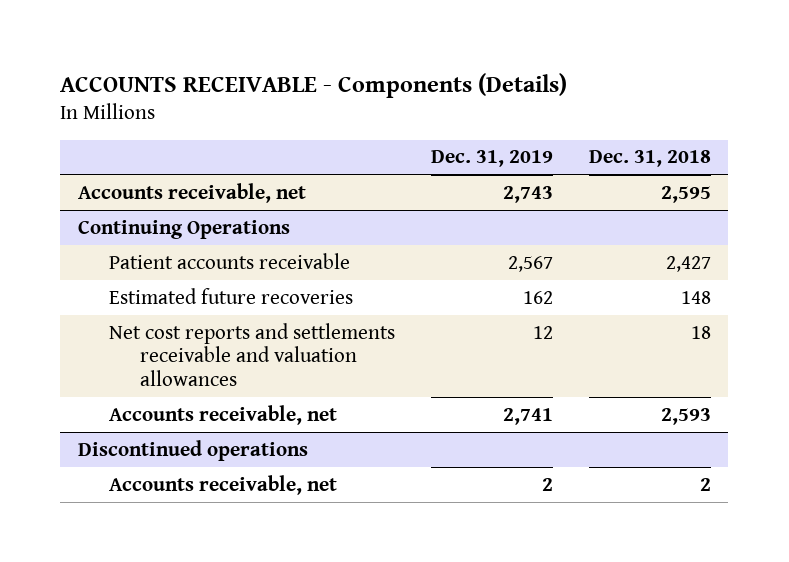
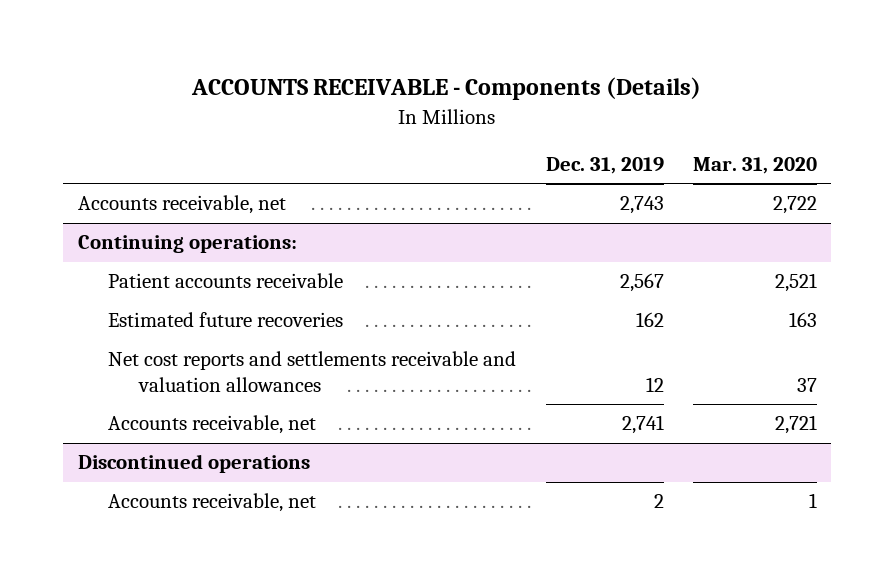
- | Dec. 31, 2019 | Dec. 31, 2018
+ | Dec. 31, 2019 | Mar. 31, 2020
- Continuing Operations
+ Continuing operations:

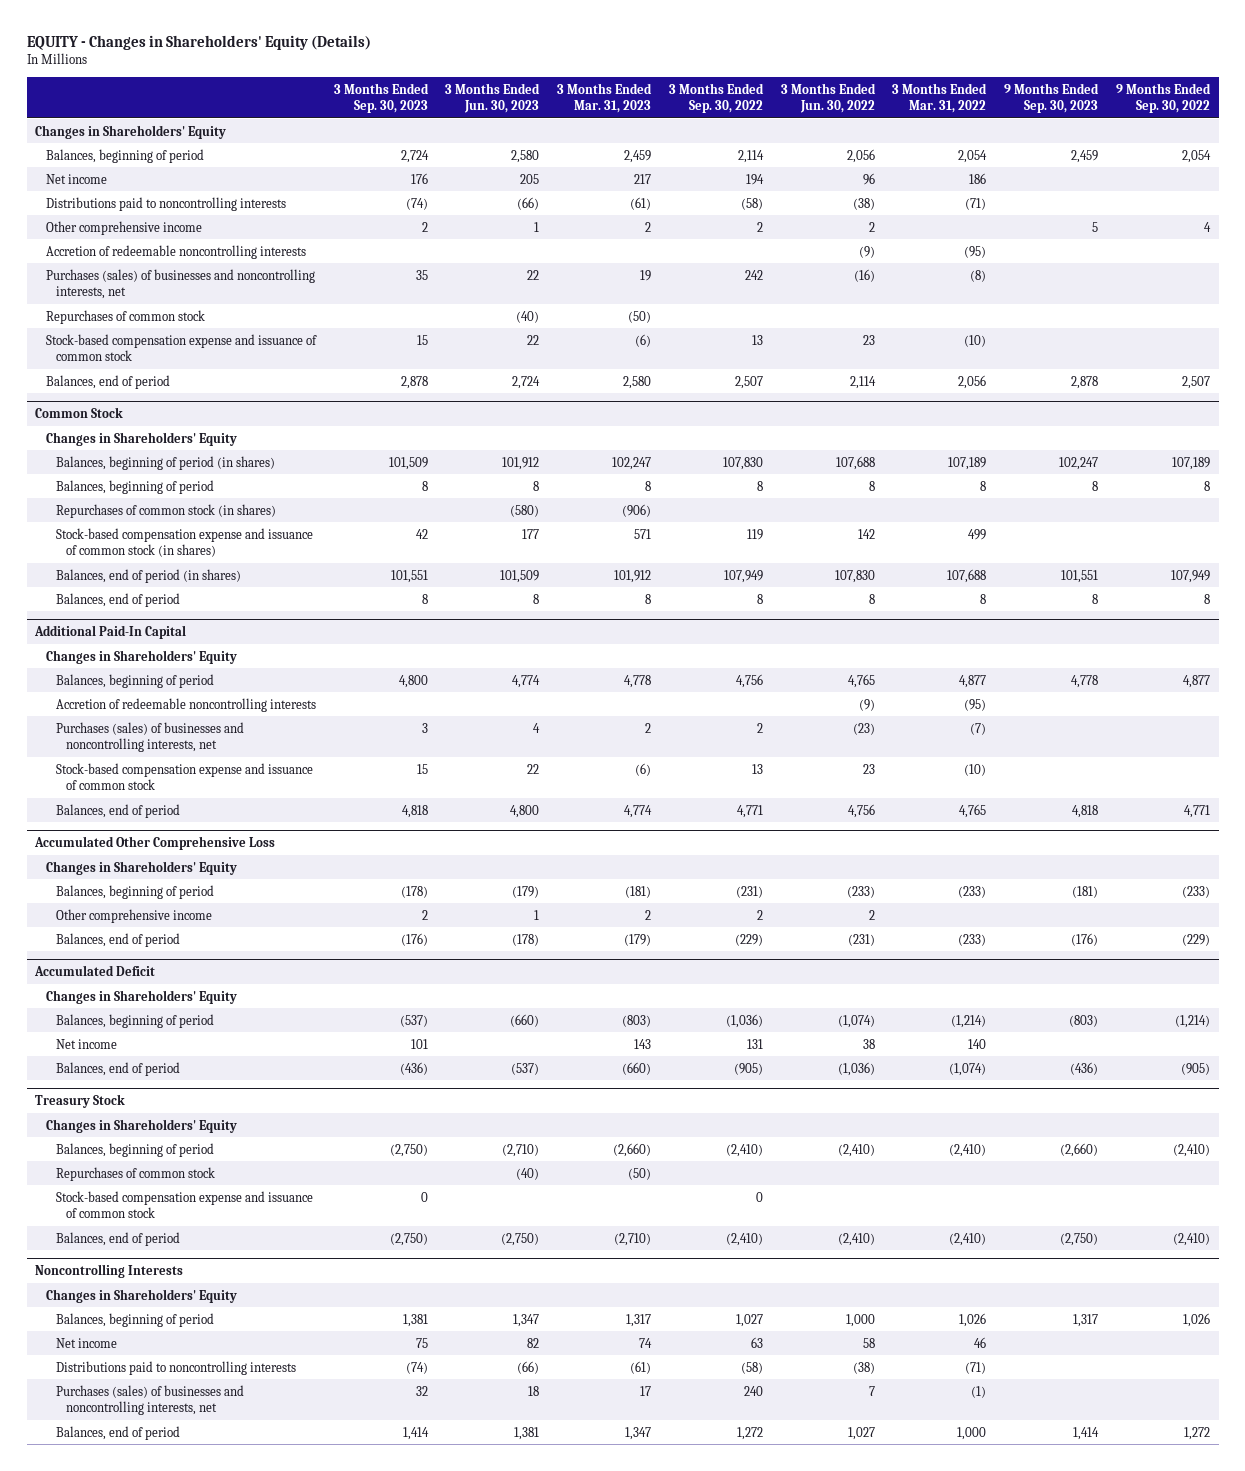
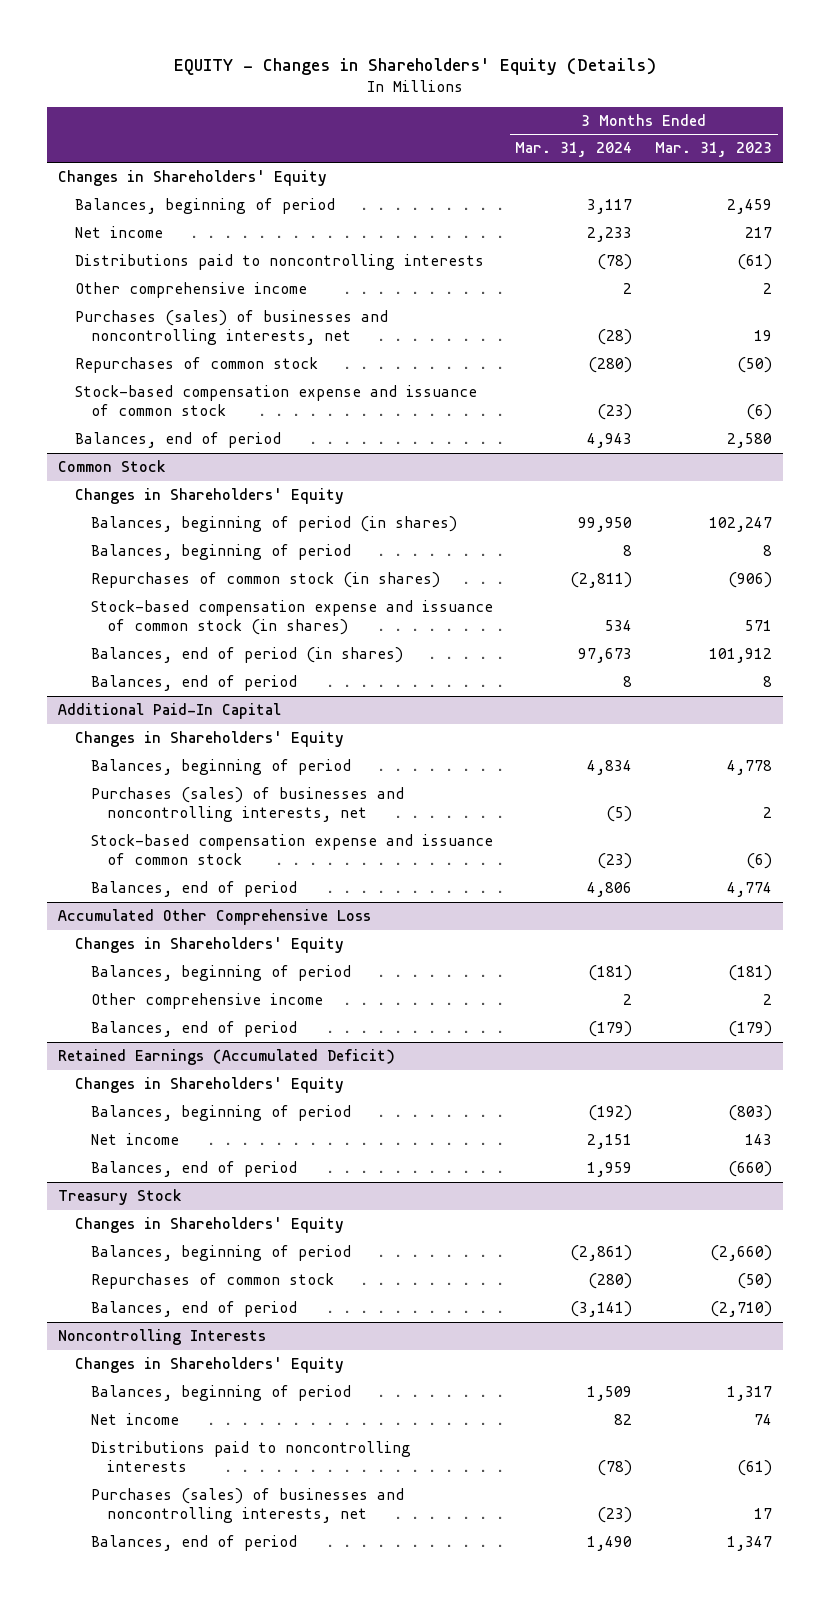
- | 3 Months Ended Sep. 30, 2023 | 3 Months Ended Jun. 30, 2023 | 3 Months Ended Mar. 31, 2023 | 3 Months Ended Sep. 30, 2022 | 3 Months Ended Jun. 30, 2022 | 3 Months Ended Mar. 31, 2022 | 9 Months Ended Sep. 30, 2023 | 9 Months Ended Sep. 30, 2022
+ | 3 Months Ended Mar. 31, 2024 | 3 Months Ended Mar. 31, 2023
- Accretion of redeemable noncontrolling interests | | | | | (9) | (95) | |
@ Additional Paid-In Capital
- Accretion of redeemable noncontrolling interests | | | | | (9) | (95) | |
- Accumulated Deficit
+ Retained Earnings (Accumulated Deficit)
@ Treasury Stock
- Stock-based compensation expense and issuance of common stock | 0 | | | 0 | | | |

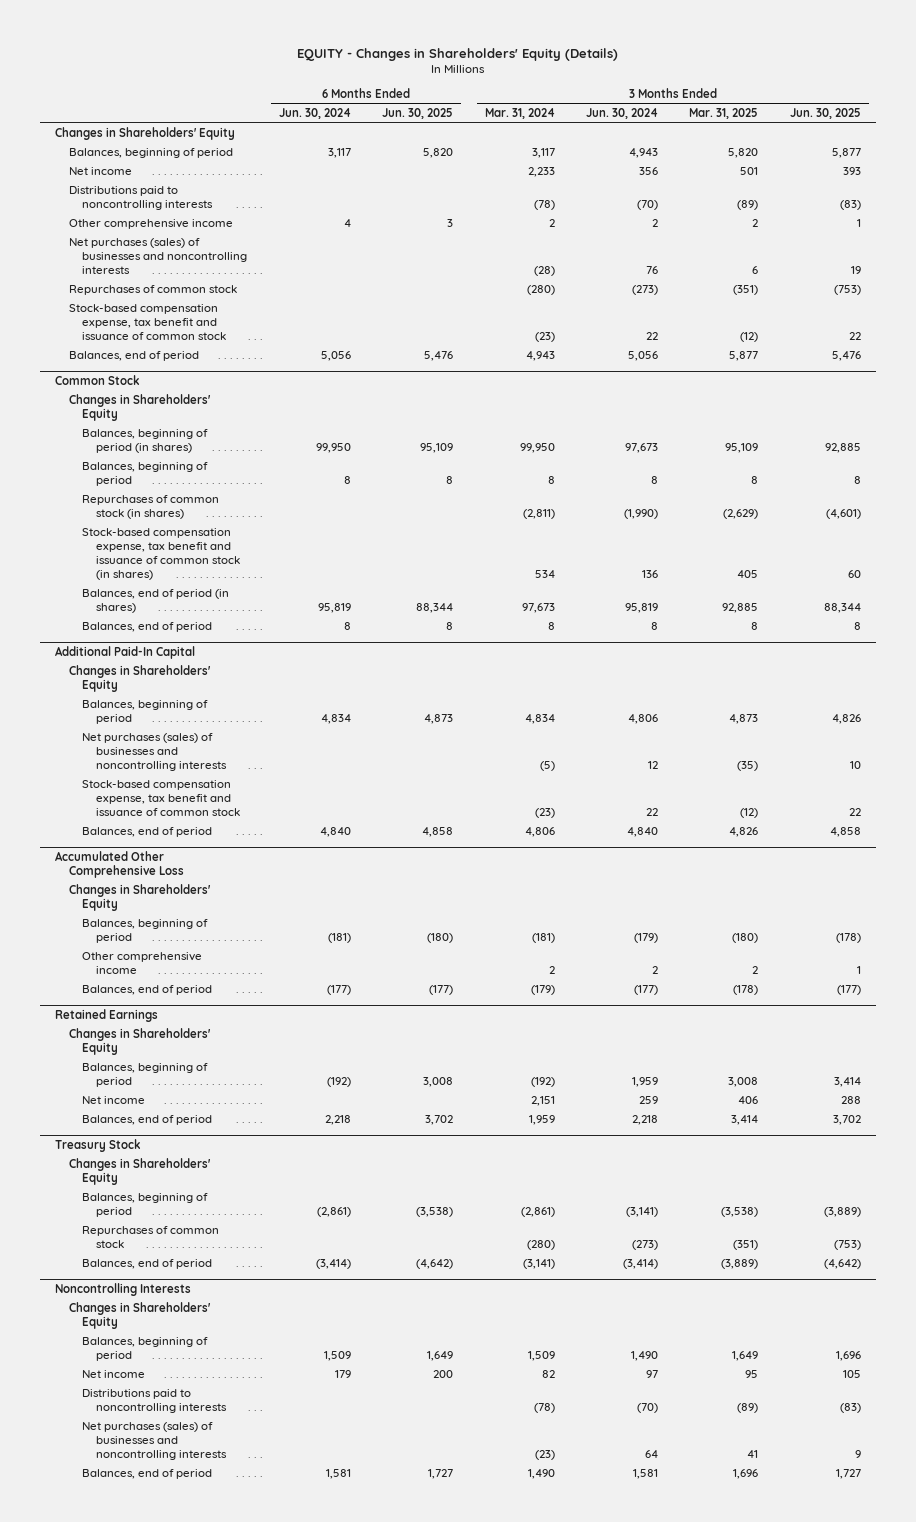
- | 3 Months Ended Mar. 31, 2024 | 3 Months Ended Mar. 31, 2023
+ | 6 Months Ended Jun. 30, 2024 | 6 Months Ended Jun. 30, 2025 | 3 Months Ended Mar. 31, 2024 | 3 Months Ended Jun. 30, 2024 | 3 Months Ended Mar. 31, 2025 | 3 Months Ended Jun. 30, 2025
- Purchases (sales) of businesses and noncontrolling interests, net | (28) | 19
+ Net purchases (sales) of businesses and noncontrolling interests | | | (28) | 76 | 6 | 19
- Stock-based compensation expense and issuance of common stock | (23) | (6)
+ Stock-based compensation expense, tax benefit and issuance of common stock | | | (23) | 22 | (12) | 22
@ Common Stock
- Stock-based compensation expense and issuance of common stock (in shares) | 534 | 571
+ Stock-based compensation expense, tax benefit and issuance of common stock (in shares) | | | 534 | 136 | 405 | 60
@ Additional Paid-In Capital
- Purchases (sales) of businesses and noncontrolling interests, net | (5) | 2
- Stock-based compensation expense and issuance of common stock | (23) | (6)
+ Net purchases (sales) of businesses and noncontrolling interests | | | (5) | 12 | (35) | 10
+ Stock-based compensation expense, tax benefit and issuance of common stock | | | (23) | 22 | (12) | 22
- Retained Earnings (Accumulated Deficit)
+ Retained Earnings
@ Noncontrolling Interests
- Purchases (sales) of businesses and noncontrolling interests, net | (23) | 17
+ Net purchases (sales) of businesses and noncontrolling interests | | | (23) | 64 | 41 | 9

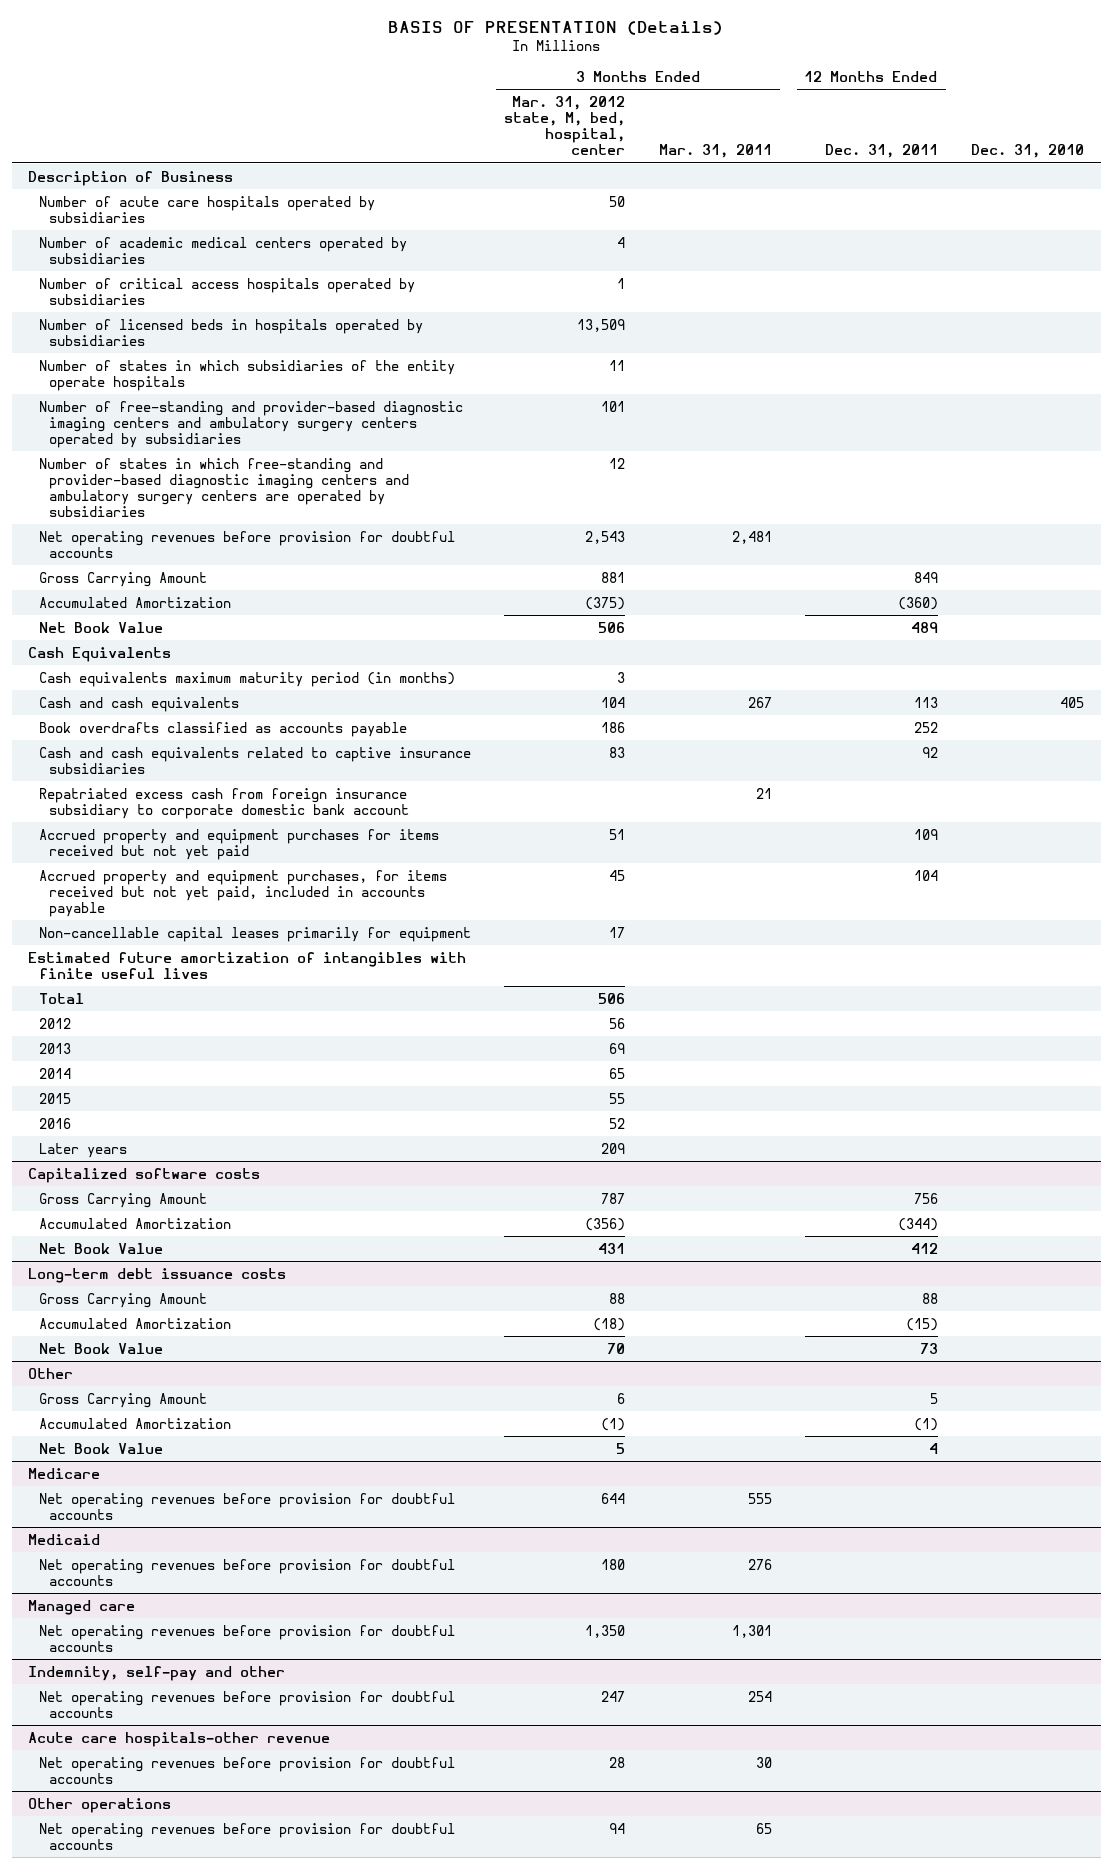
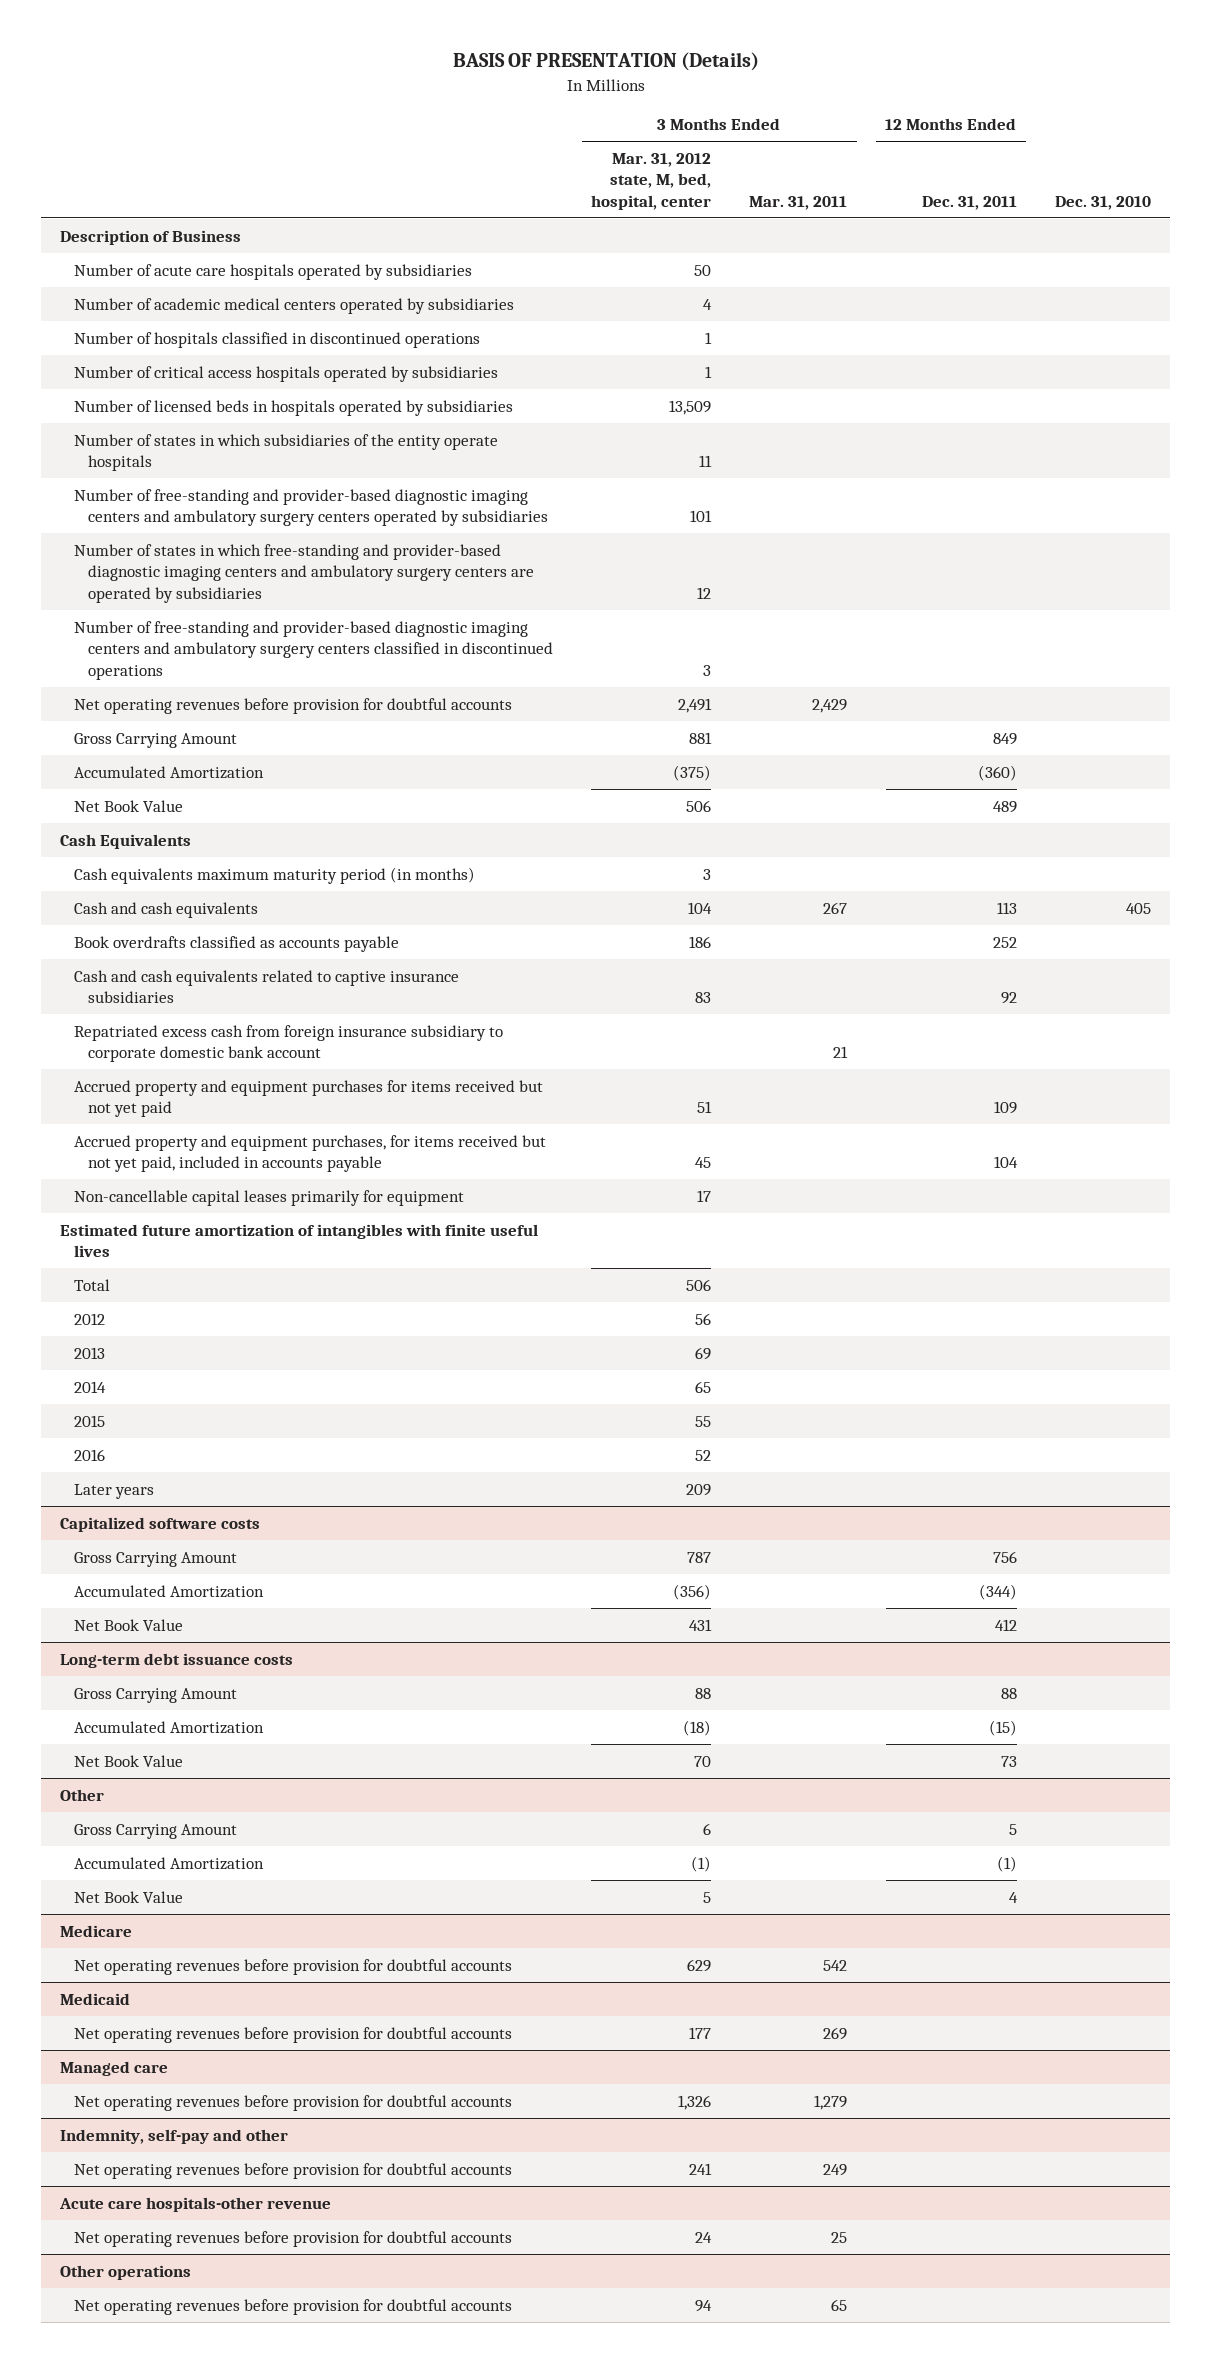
+ Number of hospitals classified in discontinued operations | 1 | | |
- Net operating revenues before provision for doubtful accounts | 2,543 | 2,481 | |
+ Number of free-standing and provider-based diagnostic imaging centers and ambulatory surgery centers classified in discontinued operations | 3 | | |
+ Net operating revenues before provision for doubtful accounts | 2,491 | 2,429 | |
@ Medicare
- Net operating revenues before provision for doubtful accounts | 644 | 555 | |
+ Net operating revenues before provision for doubtful accounts | 629 | 542 | |
@ Medicaid
- Net operating revenues before provision for doubtful accounts | 180 | 276 | |
+ Net operating revenues before provision for doubtful accounts | 177 | 269 | |
@ Managed care
- Net operating revenues before provision for doubtful accounts | 1,350 | 1,301 | |
+ Net operating revenues before provision for doubtful accounts | 1,326 | 1,279 | |
@ Indemnity, self-pay and other
- Net operating revenues before provision for doubtful accounts | 247 | 254 | |
+ Net operating revenues before provision for doubtful accounts | 241 | 249 | |
@ Acute care hospitals-other revenue
- Net operating revenues before provision for doubtful accounts | 28 | 30 | |
+ Net operating revenues before provision for doubtful accounts | 24 | 25 | |

